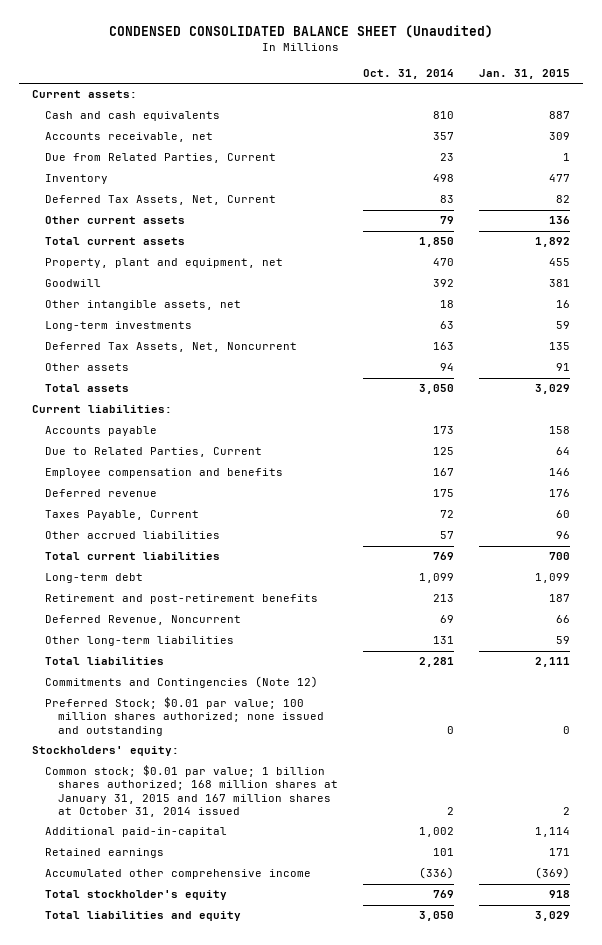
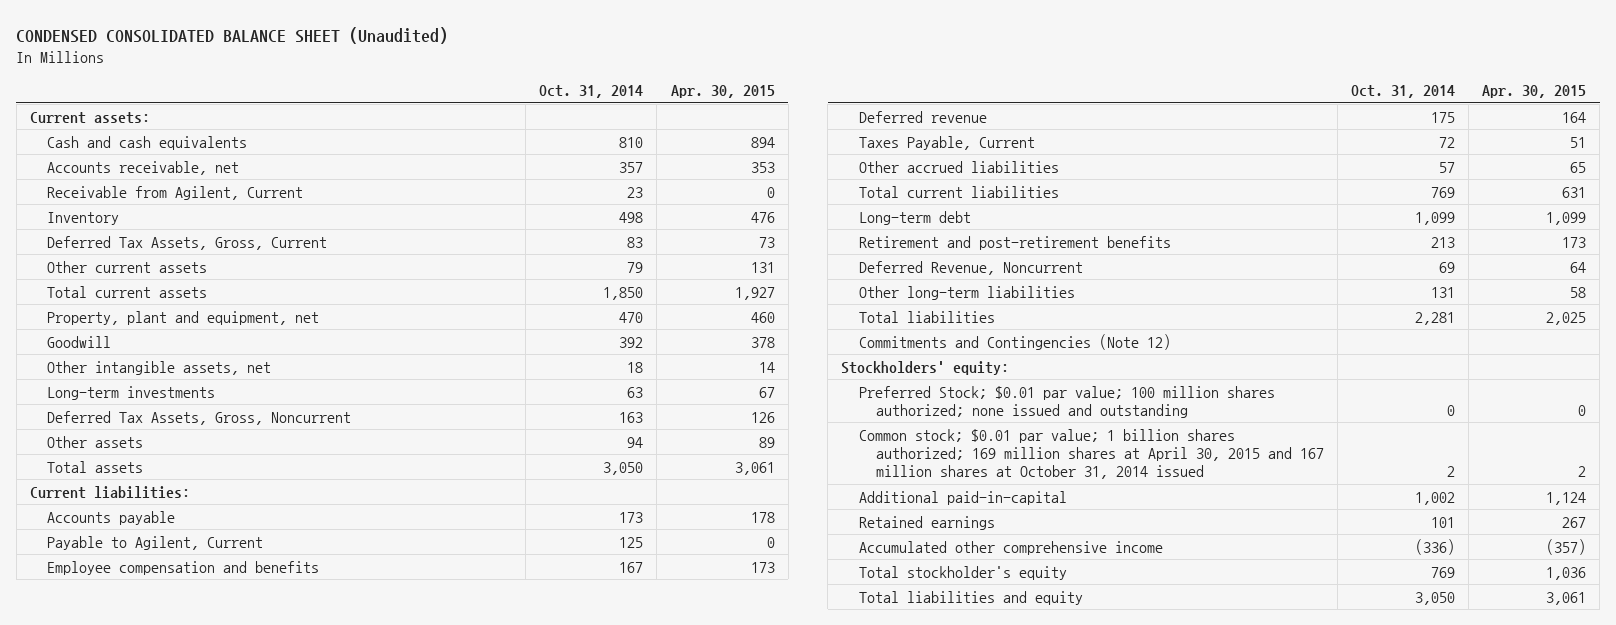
- | Oct. 31, 2014 | Jan. 31, 2015
+ | Oct. 31, 2014 | Apr. 30, 2015
- Due from Related Parties, Current | 23 | 1
+ Receivable from Agilent, Current | 23 | 0
- Deferred Tax Assets, Net, Current | 83 | 82
+ Deferred Tax Assets, Gross, Current | 83 | 73
- Deferred Tax Assets, Net, Noncurrent | 163 | 135
+ Deferred Tax Assets, Gross, Noncurrent | 163 | 126
- Due to Related Parties, Current | 125 | 64
+ Payable to Agilent, Current | 125 | 0
- Common stock; $0.01 par value; 1 billion shares authorized; 168 million shares at January 31, 2015 and 167 million shares at October 31, 2014 issued | 2 | 2
moved down: Preferred Stock; $0.01 par value; 100 million shares authorized; none issued and outstanding | 0 | 0
+ Common stock; $0.01 par value; 1 billion shares authorized; 169 million shares at April 30, 2015 and 167 million shares at October 31, 2014 issued | 2 | 2

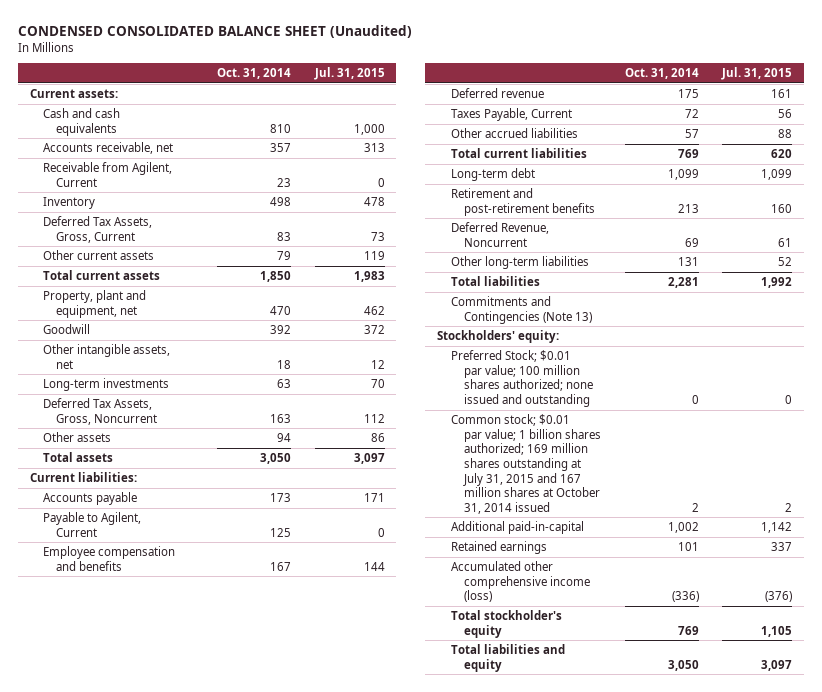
- | Oct. 31, 2014 | Apr. 30, 2015
+ | Oct. 31, 2014 | Jul. 31, 2015
- Commitments and Contingencies (Note 12)
+ Commitments and Contingencies (Note 13)
- Common stock; $0.01 par value; 1 billion shares authorized; 169 million shares at April 30, 2015 and 167 million shares at October 31, 2014 issued | 2 | 2
+ Common stock; $0.01 par value; 1 billion shares authorized; 169 million shares outstanding at July 31, 2015 and 167 million shares at October 31, 2014 issued | 2 | 2
- Accumulated other comprehensive income | (336) | (357)
+ Accumulated other comprehensive income (loss) | (336) | (376)

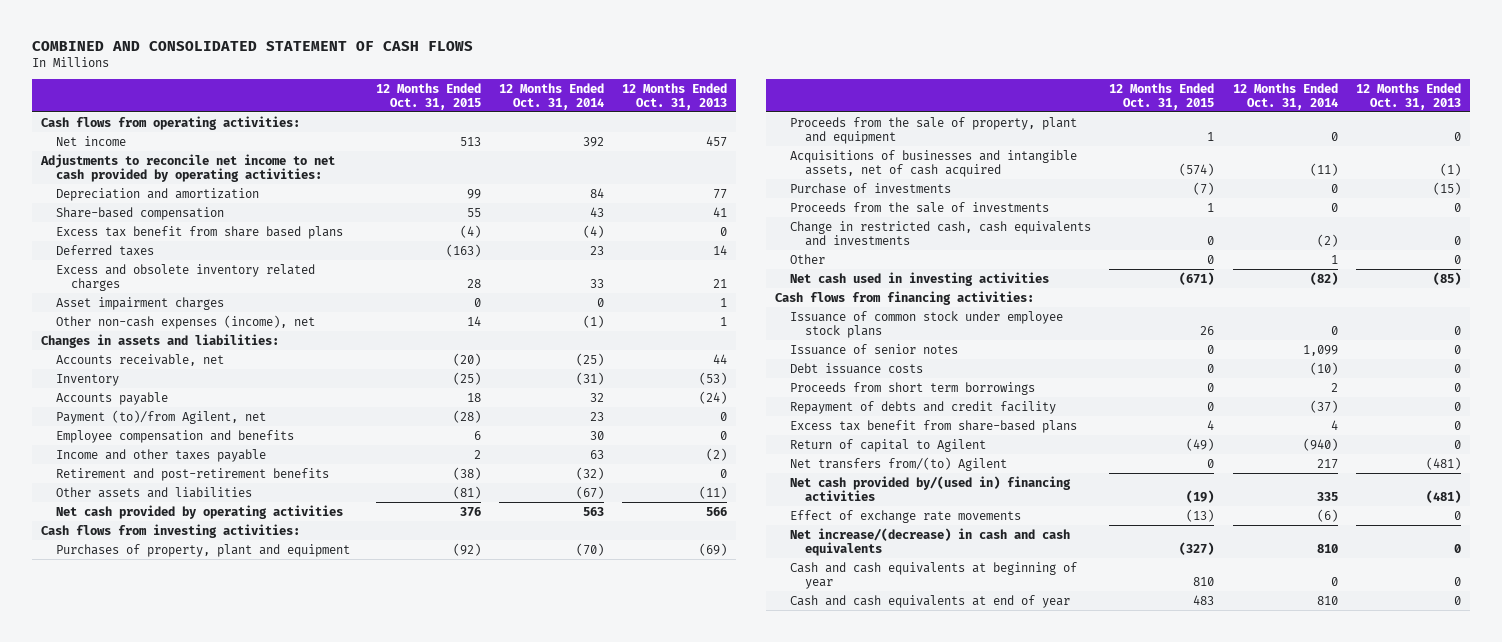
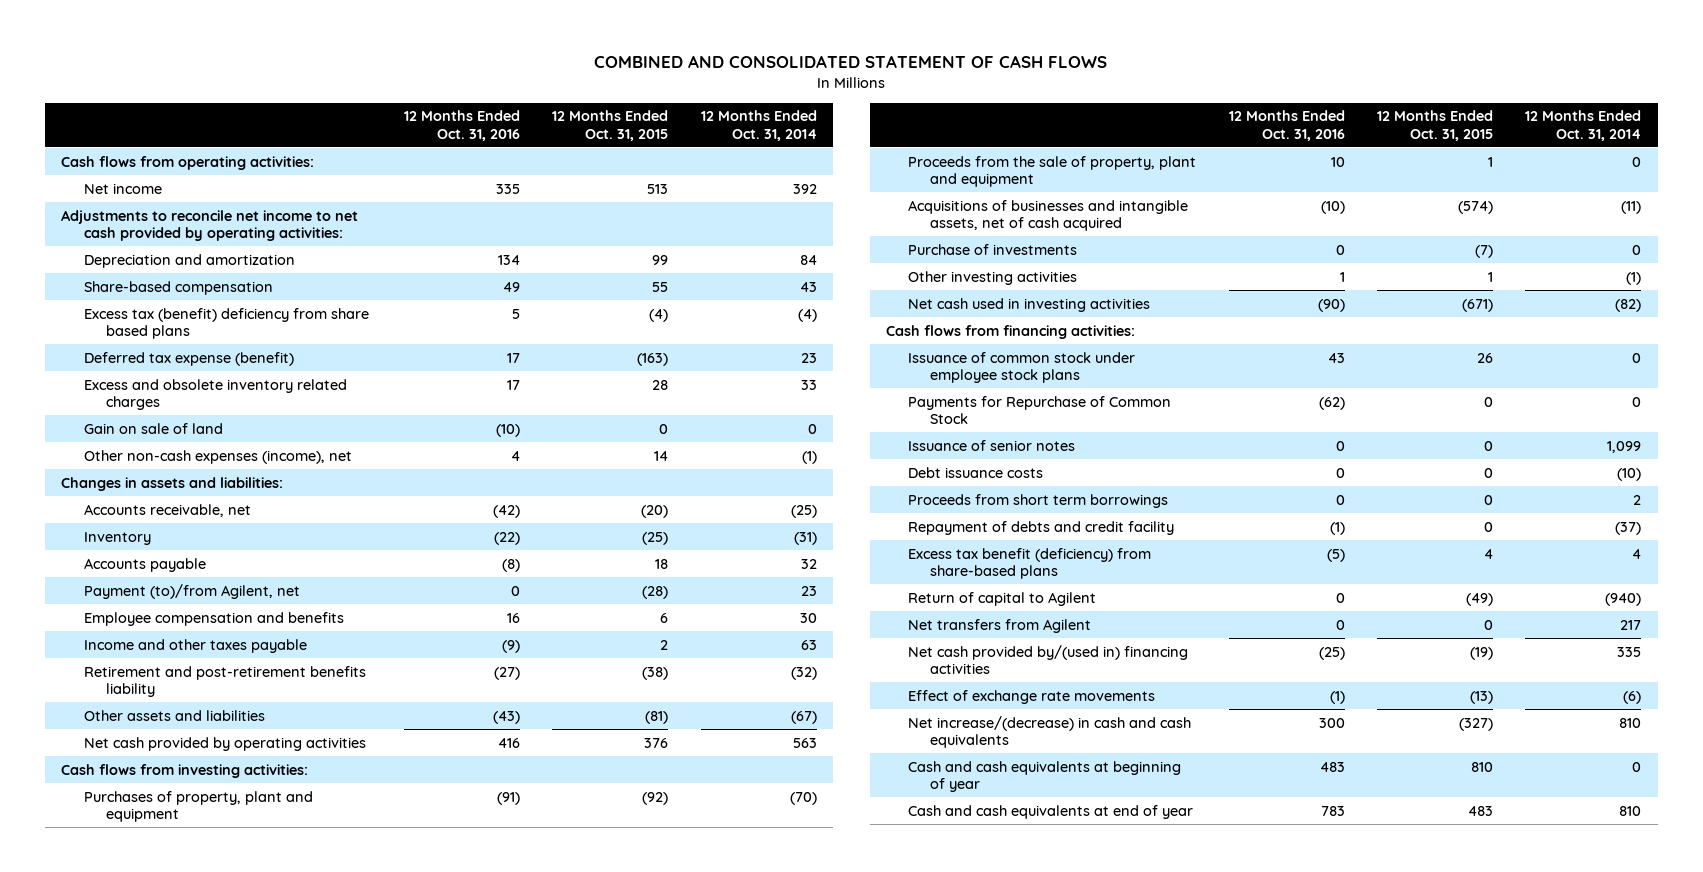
- | 12 Months Ended Oct. 31, 2015 | 12 Months Ended Oct. 31, 2014 | 12 Months Ended Oct. 31, 2013
+ | 12 Months Ended Oct. 31, 2016 | 12 Months Ended Oct. 31, 2015 | 12 Months Ended Oct. 31, 2014
- Excess tax benefit from share based plans | (4) | (4) | 0
- Deferred taxes | (163) | 23 | 14
+ Excess tax (benefit) deficiency from share based plans | 5 | (4) | (4)
+ Deferred tax expense (benefit) | 17 | (163) | 23
- Asset impairment charges | 0 | 0 | 1
+ Gain on sale of land | (10) | 0 | 0
- Retirement and post-retirement benefits | (38) | (32) | 0
+ Retirement and post-retirement benefits liability | (27) | (38) | (32)
- Proceeds from the sale of investments | 1 | 0 | 0
- Change in restricted cash, cash equivalents and investments | 0 | (2) | 0
- Other | 0 | 1 | 0
+ Other investing activities | 1 | 1 | (1)
+ Payments for Repurchase of Common Stock | (62) | 0 | 0
- Excess tax benefit from share-based plans | 4 | 4 | 0
+ Excess tax benefit (deficiency) from share-based plans | (5) | 4 | 4
- Net transfers from/(to) Agilent | 0 | 217 | (481)
+ Net transfers from Agilent | 0 | 0 | 217

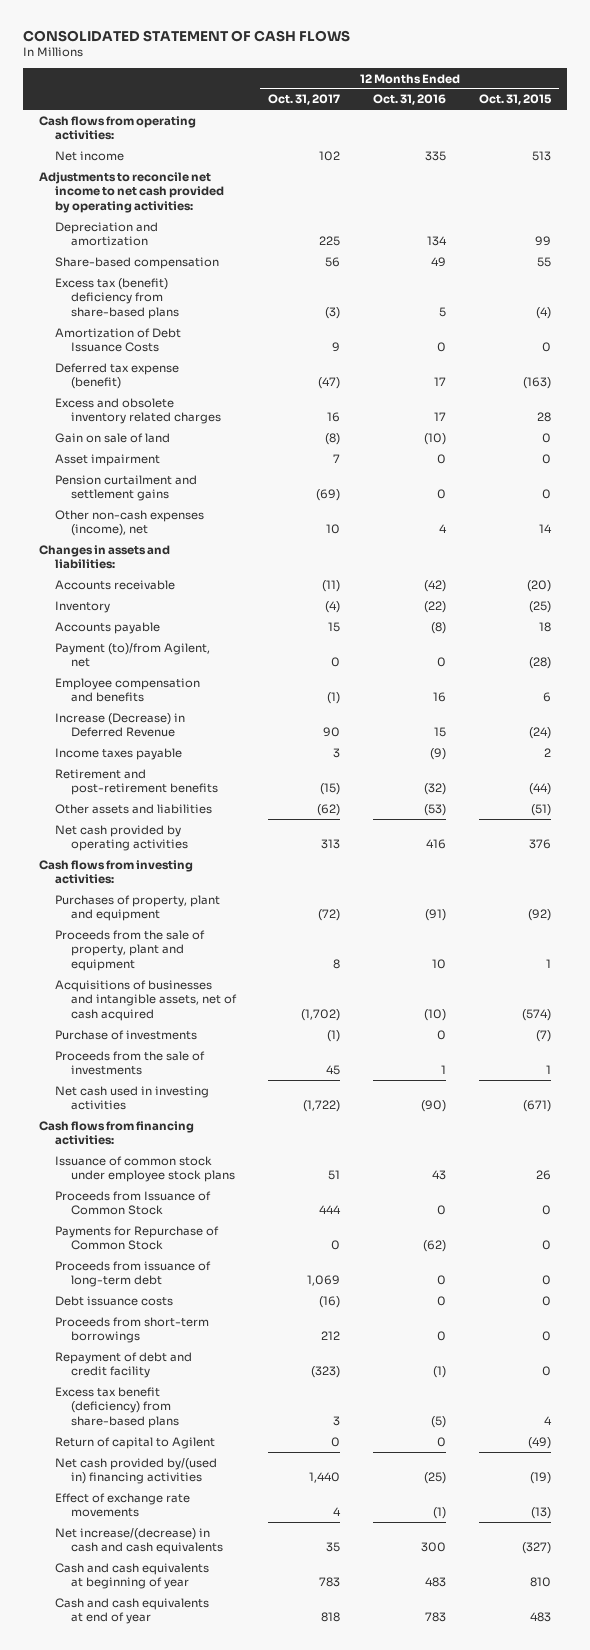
- COMBINED AND CONSOLIDATED STATEMENT OF CASH FLOWS
+ CONSOLIDATED STATEMENT OF CASH FLOWS
- | 12 Months Ended Oct. 31, 2016 | 12 Months Ended Oct. 31, 2015 | 12 Months Ended Oct. 31, 2014
+ | 12 Months Ended Oct. 31, 2017 | 12 Months Ended Oct. 31, 2016 | 12 Months Ended Oct. 31, 2015
- Excess tax (benefit) deficiency from share based plans | 5 | (4) | (4)
+ Excess tax (benefit) deficiency from share-based plans | (3) | 5 | (4)
+ Amortization of Debt Issuance Costs | 9 | 0 | 0
+ Asset impairment | 7 | 0 | 0
+ Pension curtailment and settlement gains | (69) | 0 | 0
- Accounts receivable, net | (42) | (20) | (25)
+ Accounts receivable | (11) | (42) | (20)
- Income and other taxes payable | (9) | 2 | 63
- Retirement and post-retirement benefits liability | (27) | (38) | (32)
- Other assets and liabilities | (43) | (81) | (67)
+ Increase (Decrease) in Deferred Revenue | 90 | 15 | (24)
+ Income taxes payable | 3 | (9) | 2
+ Retirement and post-retirement benefits | (15) | (32) | (44)
+ Other assets and liabilities | (62) | (53) | (51)
- Other investing activities | 1 | 1 | (1)
+ Proceeds from the sale of investments | 45 | 1 | 1
+ Proceeds from Issuance of Common Stock | 444 | 0 | 0
- Issuance of senior notes | 0 | 0 | 1,099
+ Proceeds from issuance of long-term debt | 1,069 | 0 | 0
- Proceeds from short term borrowings | 0 | 0 | 2
- Repayment of debts and credit facility | (1) | 0 | (37)
+ Proceeds from short-term borrowings | 212 | 0 | 0
+ Repayment of debt and credit facility | (323) | (1) | 0
- Net transfers from Agilent | 0 | 0 | 217

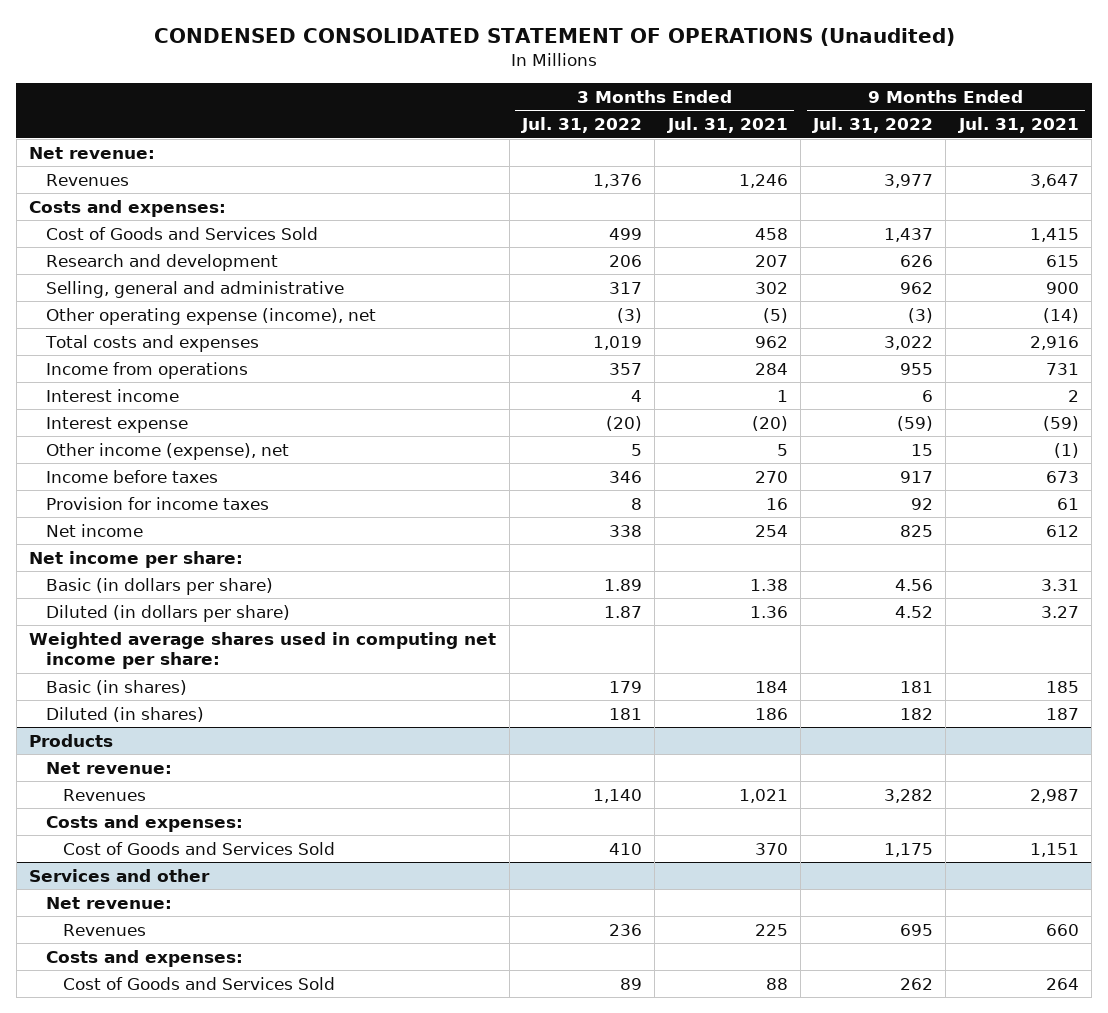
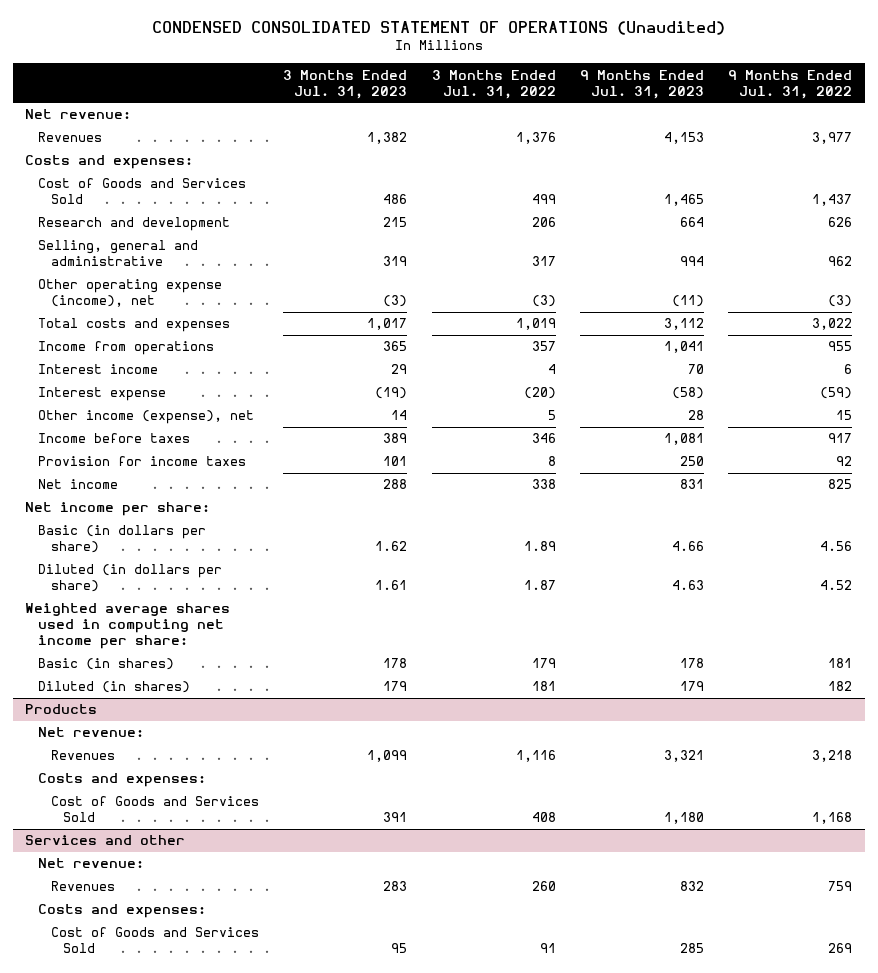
- | 3 Months Ended Jul. 31, 2022 | 3 Months Ended Jul. 31, 2021 | 9 Months Ended Jul. 31, 2022 | 9 Months Ended Jul. 31, 2021
+ | 3 Months Ended Jul. 31, 2023 | 3 Months Ended Jul. 31, 2022 | 9 Months Ended Jul. 31, 2023 | 9 Months Ended Jul. 31, 2022
@ Products
- Revenues | 1,140 | 1,021 | 3,282 | 2,987
+ Revenues | 1,099 | 1,116 | 3,321 | 3,218
- Cost of Goods and Services Sold | 410 | 370 | 1,175 | 1,151
+ Cost of Goods and Services Sold | 391 | 408 | 1,180 | 1,168
@ Services and other
- Revenues | 236 | 225 | 695 | 660
+ Revenues | 283 | 260 | 832 | 759
- Cost of Goods and Services Sold | 89 | 88 | 262 | 264
+ Cost of Goods and Services Sold | 95 | 91 | 285 | 269

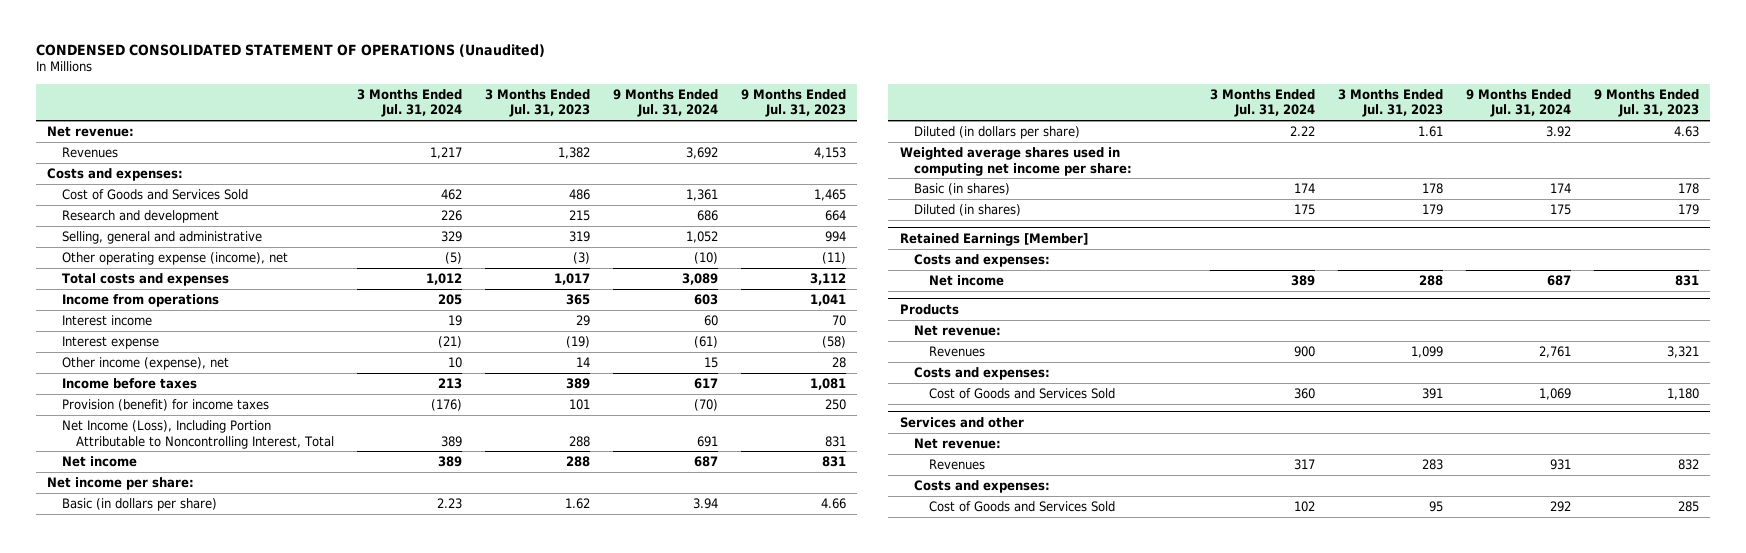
- | 3 Months Ended Jul. 31, 2023 | 3 Months Ended Jul. 31, 2022 | 9 Months Ended Jul. 31, 2023 | 9 Months Ended Jul. 31, 2022
+ | 3 Months Ended Jul. 31, 2024 | 3 Months Ended Jul. 31, 2023 | 9 Months Ended Jul. 31, 2024 | 9 Months Ended Jul. 31, 2023
- Provision for income taxes | 101 | 8 | 250 | 92
+ Provision (benefit) for income taxes | (176) | 101 | (70) | 250
+ Net Income (Loss), Including Portion Attributable to Noncontrolling Interest, Total | 389 | 288 | 691 | 831
+ Retained Earnings [Member]
+ Costs and expenses:
+ Net income | 389 | 288 | 687 | 831

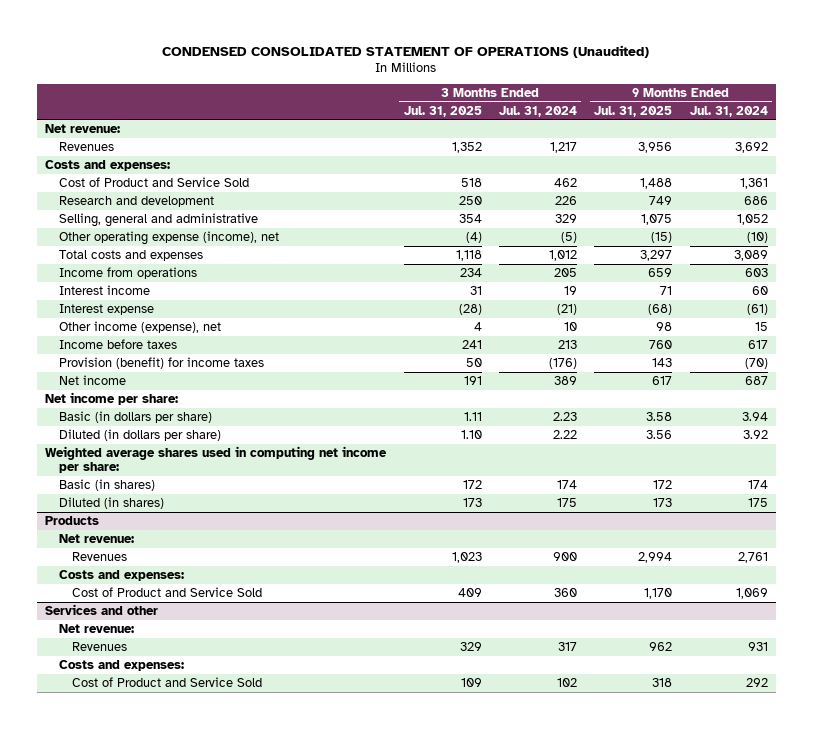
- | 3 Months Ended Jul. 31, 2024 | 3 Months Ended Jul. 31, 2023 | 9 Months Ended Jul. 31, 2024 | 9 Months Ended Jul. 31, 2023
+ | 3 Months Ended Jul. 31, 2025 | 3 Months Ended Jul. 31, 2024 | 9 Months Ended Jul. 31, 2025 | 9 Months Ended Jul. 31, 2024
- Cost of Goods and Services Sold | 462 | 486 | 1,361 | 1,465
+ Cost of Product and Service Sold | 518 | 462 | 1,488 | 1,361
- Net Income (Loss), Including Portion Attributable to Noncontrolling Interest, Total | 389 | 288 | 691 | 831
- Retained Earnings [Member]
- Costs and expenses:
- Net income | 389 | 288 | 687 | 831
@ Products
- Cost of Goods and Services Sold | 360 | 391 | 1,069 | 1,180
+ Cost of Product and Service Sold | 409 | 360 | 1,170 | 1,069
@ Services and other
- Cost of Goods and Services Sold | 102 | 95 | 292 | 285
+ Cost of Product and Service Sold | 109 | 102 | 318 | 292

